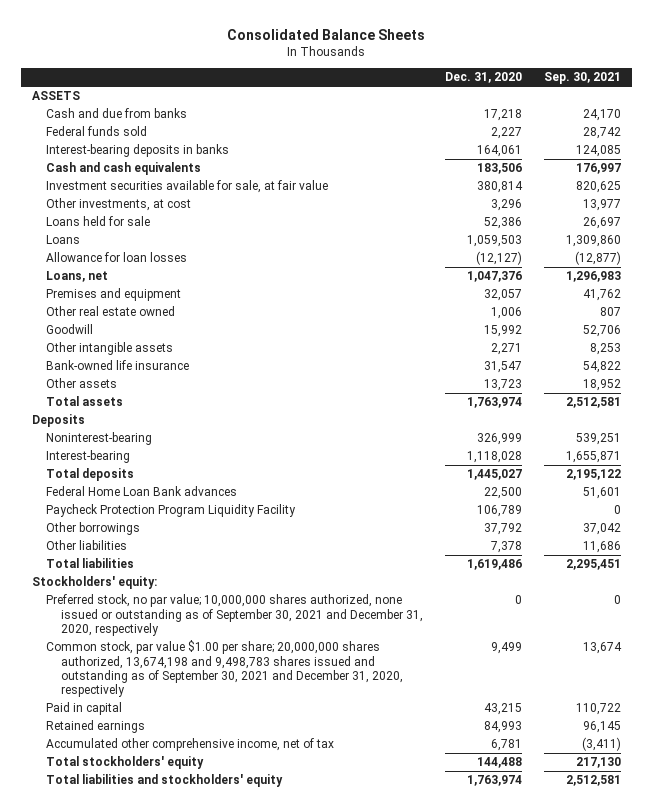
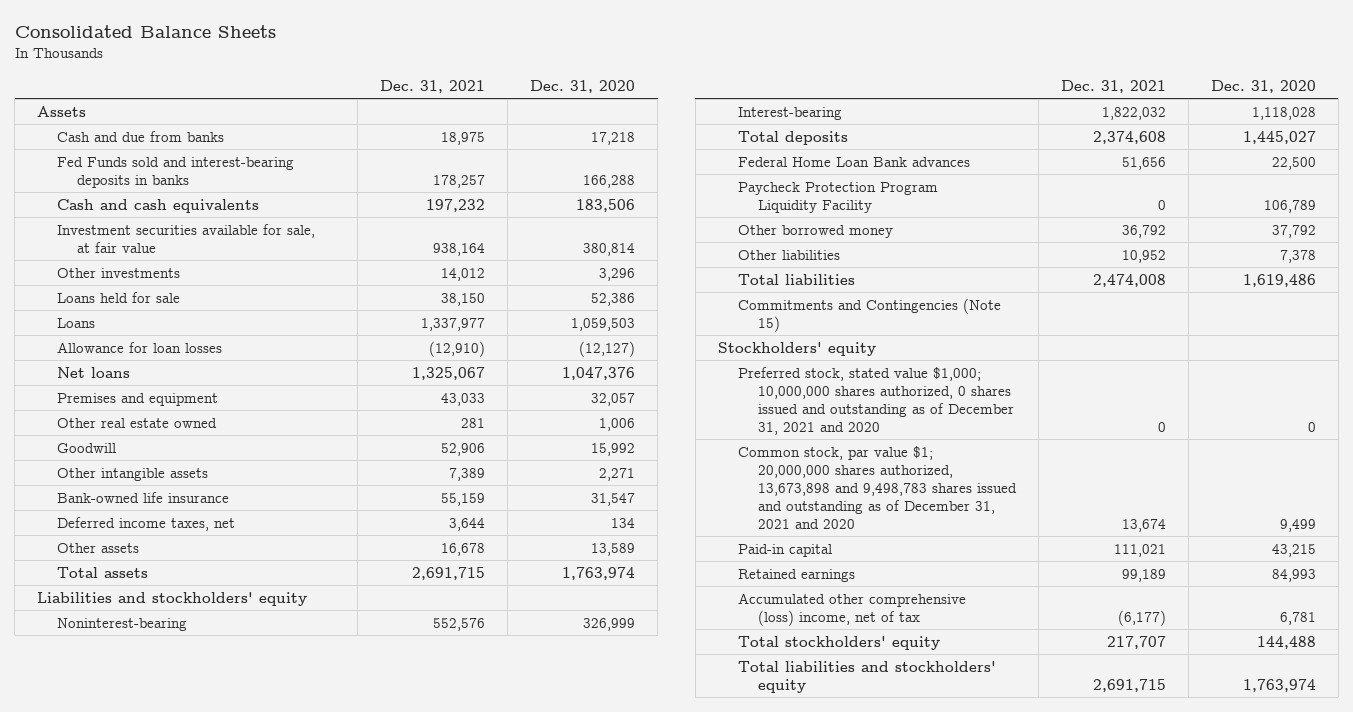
- | Dec. 31, 2020 | Sep. 30, 2021
+ | Dec. 31, 2021 | Dec. 31, 2020
- ASSETS
+ Assets
- Federal funds sold | 2,227 | 28,742
- Interest-bearing deposits in banks | 164,061 | 124,085
+ Fed Funds sold and interest-bearing deposits in banks | 178,257 | 166,288
- Other investments, at cost | 3,296 | 13,977
+ Other investments | 14,012 | 3,296
- Loans, net | 1,047,376 | 1,296,983
+ Net loans | 1,325,067 | 1,047,376
- Other assets | 13,723 | 18,952
+ Deferred income taxes, net | 3,644 | 134
+ Other assets | 16,678 | 13,589
- Deposits
+ Liabilities and stockholders' equity
- Other borrowings | 37,792 | 37,042
+ Other borrowed money | 36,792 | 37,792
- Stockholders' equity:
- Preferred stock, no par value; 10,000,000 shares authorized, none issued or outstanding as of September 30, 2021 and December 31, 2020, respectively | 0 | 0
- Common stock, par value $1.00 per share; 20,000,000 shares authorized, 13,674,198 and 9,498,783 shares issued and outstanding as of September 30, 2021 and December 31, 2020, respectively | 9,499 | 13,674
- Paid in capital | 43,215 | 110,722
+ Commitments and Contingencies (Note 15)
+ Stockholders' equity
+ Preferred stock, stated value $1,000; 10,000,000 shares authorized, 0 shares issued and outstanding as of December 31, 2021 and 2020 | 0 | 0
+ Common stock, par value $1; 20,000,000 shares authorized, 13,673,898 and 9,498,783 shares issued and outstanding as of December 31, 2021 and 2020 | 13,674 | 9,499
+ Paid-in capital | 111,021 | 43,215
- Accumulated other comprehensive income, net of tax | 6,781 | (3,411)
+ Accumulated other comprehensive (loss) income, net of tax | (6,177) | 6,781

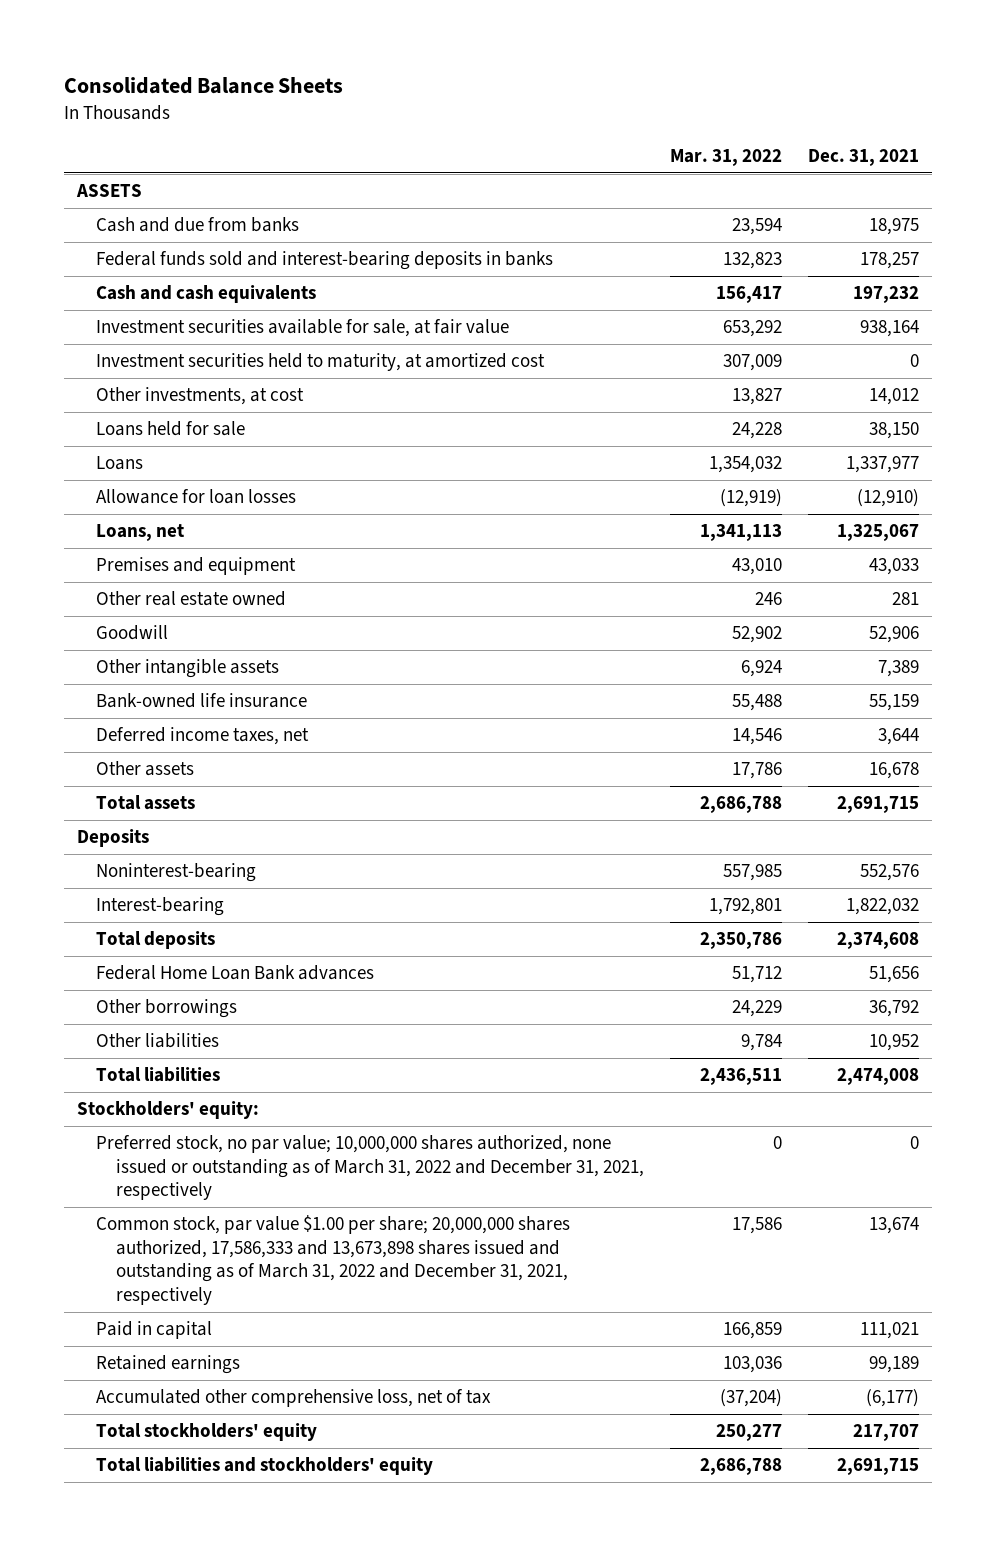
- | Dec. 31, 2021 | Dec. 31, 2020
+ | Mar. 31, 2022 | Dec. 31, 2021
- Assets
+ ASSETS
- Fed Funds sold and interest-bearing deposits in banks | 178,257 | 166,288
+ Federal funds sold and interest-bearing deposits in banks | 132,823 | 178,257
- Other investments | 14,012 | 3,296
+ Investment securities held to maturity, at amortized cost | 307,009 | 0
+ Other investments, at cost | 13,827 | 14,012
- Net loans | 1,325,067 | 1,047,376
+ Loans, net | 1,341,113 | 1,325,067
- Liabilities and stockholders' equity
+ Deposits
- Paycheck Protection Program Liquidity Facility | 0 | 106,789
- Other borrowed money | 36,792 | 37,792
+ Other borrowings | 24,229 | 36,792
- Commitments and Contingencies (Note 15)
- Stockholders' equity
- Preferred stock, stated value $1,000; 10,000,000 shares authorized, 0 shares issued and outstanding as of December 31, 2021 and 2020 | 0 | 0
- Common stock, par value $1; 20,000,000 shares authorized, 13,673,898 and 9,498,783 shares issued and outstanding as of December 31, 2021 and 2020 | 13,674 | 9,499
- Paid-in capital | 111,021 | 43,215
+ Stockholders' equity:
+ Preferred stock, no par value; 10,000,000 shares authorized, none issued or outstanding as of March 31, 2022 and December 31, 2021, respectively | 0 | 0
+ Common stock, par value $1.00 per share; 20,000,000 shares authorized, 17,586,333 and 13,673,898 shares issued and outstanding as of March 31, 2022 and December 31, 2021, respectively | 17,586 | 13,674
+ Paid in capital | 166,859 | 111,021
- Accumulated other comprehensive (loss) income, net of tax | (6,177) | 6,781
+ Accumulated other comprehensive loss, net of tax | (37,204) | (6,177)

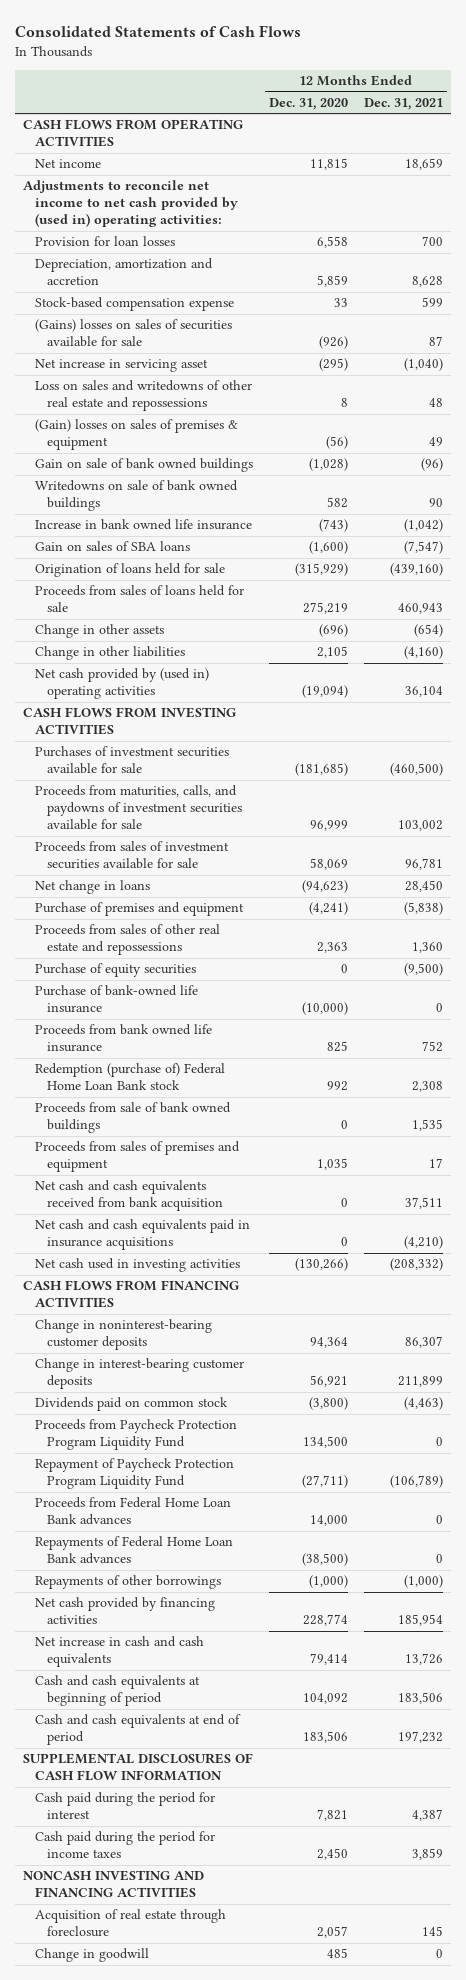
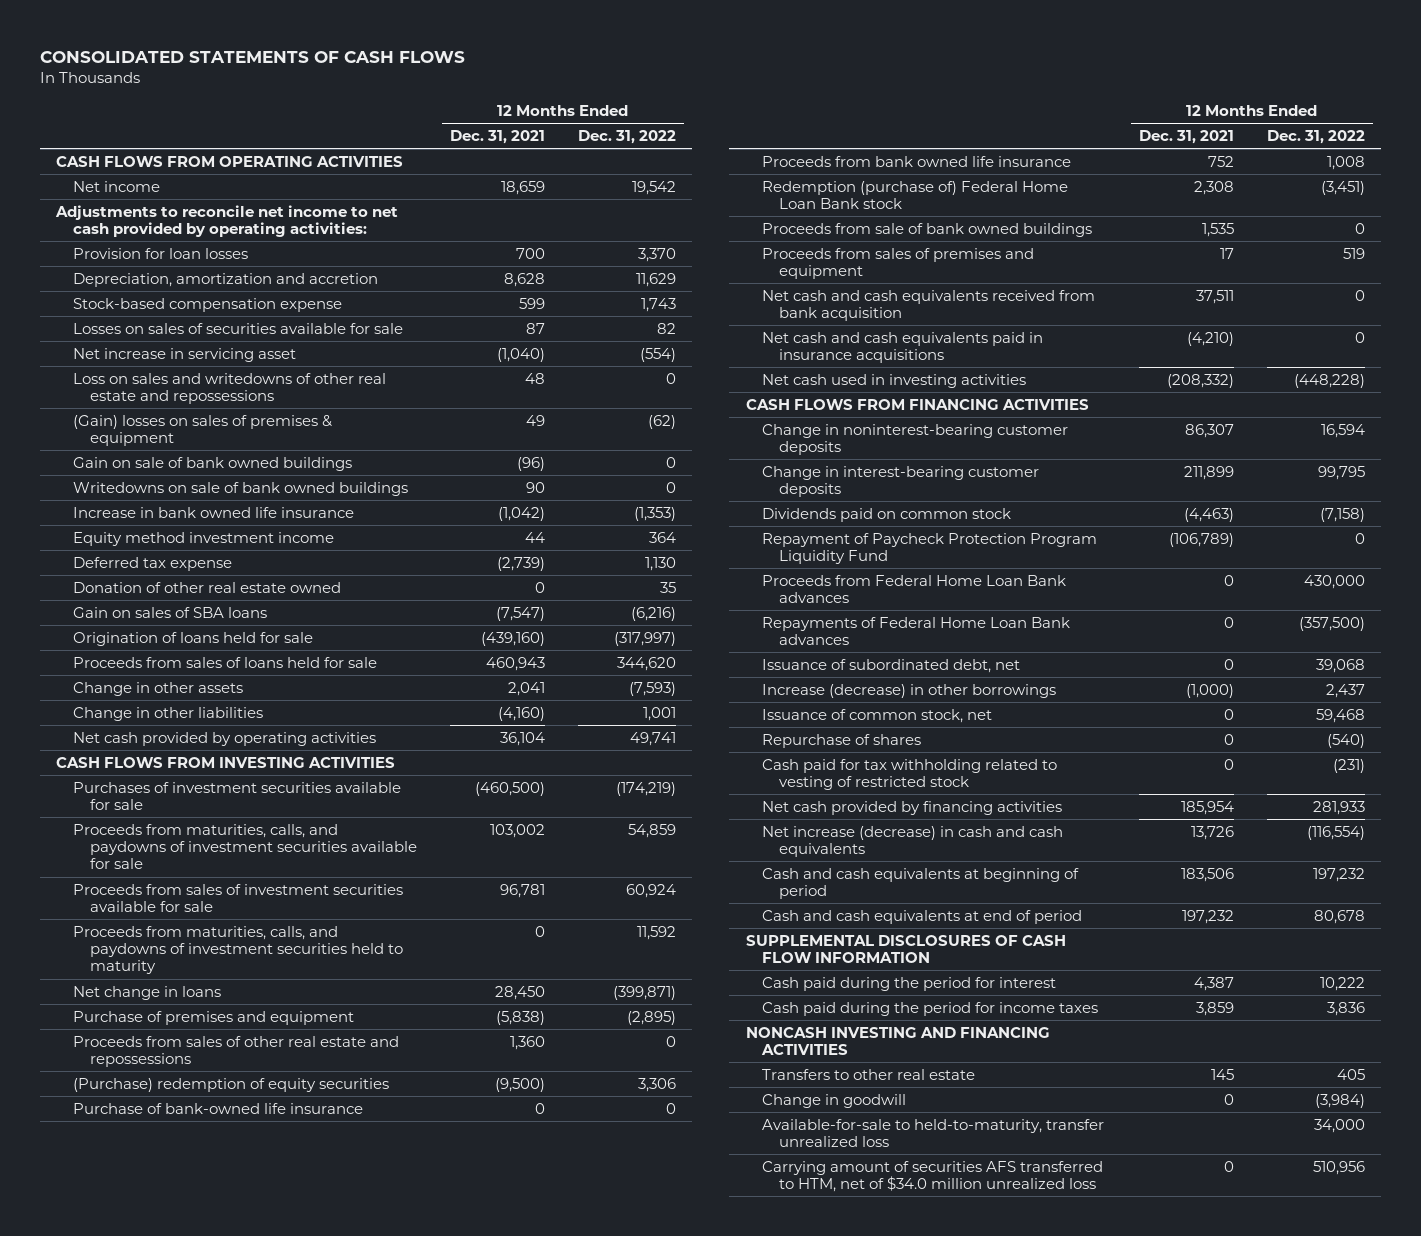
- Consolidated Statements of Cash Flows
+ CONSOLIDATED STATEMENTS OF CASH FLOWS
- | 12 Months Ended Dec. 31, 2020 | 12 Months Ended Dec. 31, 2021
+ | 12 Months Ended Dec. 31, 2021 | 12 Months Ended Dec. 31, 2022
- Adjustments to reconcile net income to net cash provided by (used in) operating activities:
+ Adjustments to reconcile net income to net cash provided by operating activities:
- (Gains) losses on sales of securities available for sale | (926) | 87
+ Losses on sales of securities available for sale | 87 | 82
+ Equity method investment income | 44 | 364
+ Deferred tax expense | (2,739) | 1,130
+ Donation of other real estate owned | 0 | 35
- Change in other assets | (696) | (654)
+ Change in other assets | 2,041 | (7,593)
- Net cash provided by (used in) operating activities | (19,094) | 36,104
+ Net cash provided by operating activities | 36,104 | 49,741
+ Proceeds from maturities, calls, and paydowns of investment securities held to maturity | 0 | 11,592
- Purchase of equity securities | 0 | (9,500)
+ (Purchase) redemption of equity securities | (9,500) | 3,306
- Proceeds from Paycheck Protection Program Liquidity Fund | 134,500 | 0
- Repayments of other borrowings | (1,000) | (1,000)
+ Issuance of subordinated debt, net | 0 | 39,068
+ Increase (decrease) in other borrowings | (1,000) | 2,437
+ Issuance of common stock, net | 0 | 59,468
+ Repurchase of shares | 0 | (540)
+ Cash paid for tax withholding related to vesting of restricted stock | 0 | (231)
- Net increase in cash and cash equivalents | 79,414 | 13,726
+ Net increase (decrease) in cash and cash equivalents | 13,726 | (116,554)
- Acquisition of real estate through foreclosure | 2,057 | 145
+ Transfers to other real estate | 145 | 405
+ Available-for-sale to held-to-maturity, transfer unrealized loss | | 34,000
+ Carrying amount of securities AFS transferred to HTM, net of $34.0 million unrealized loss | 0 | 510,956

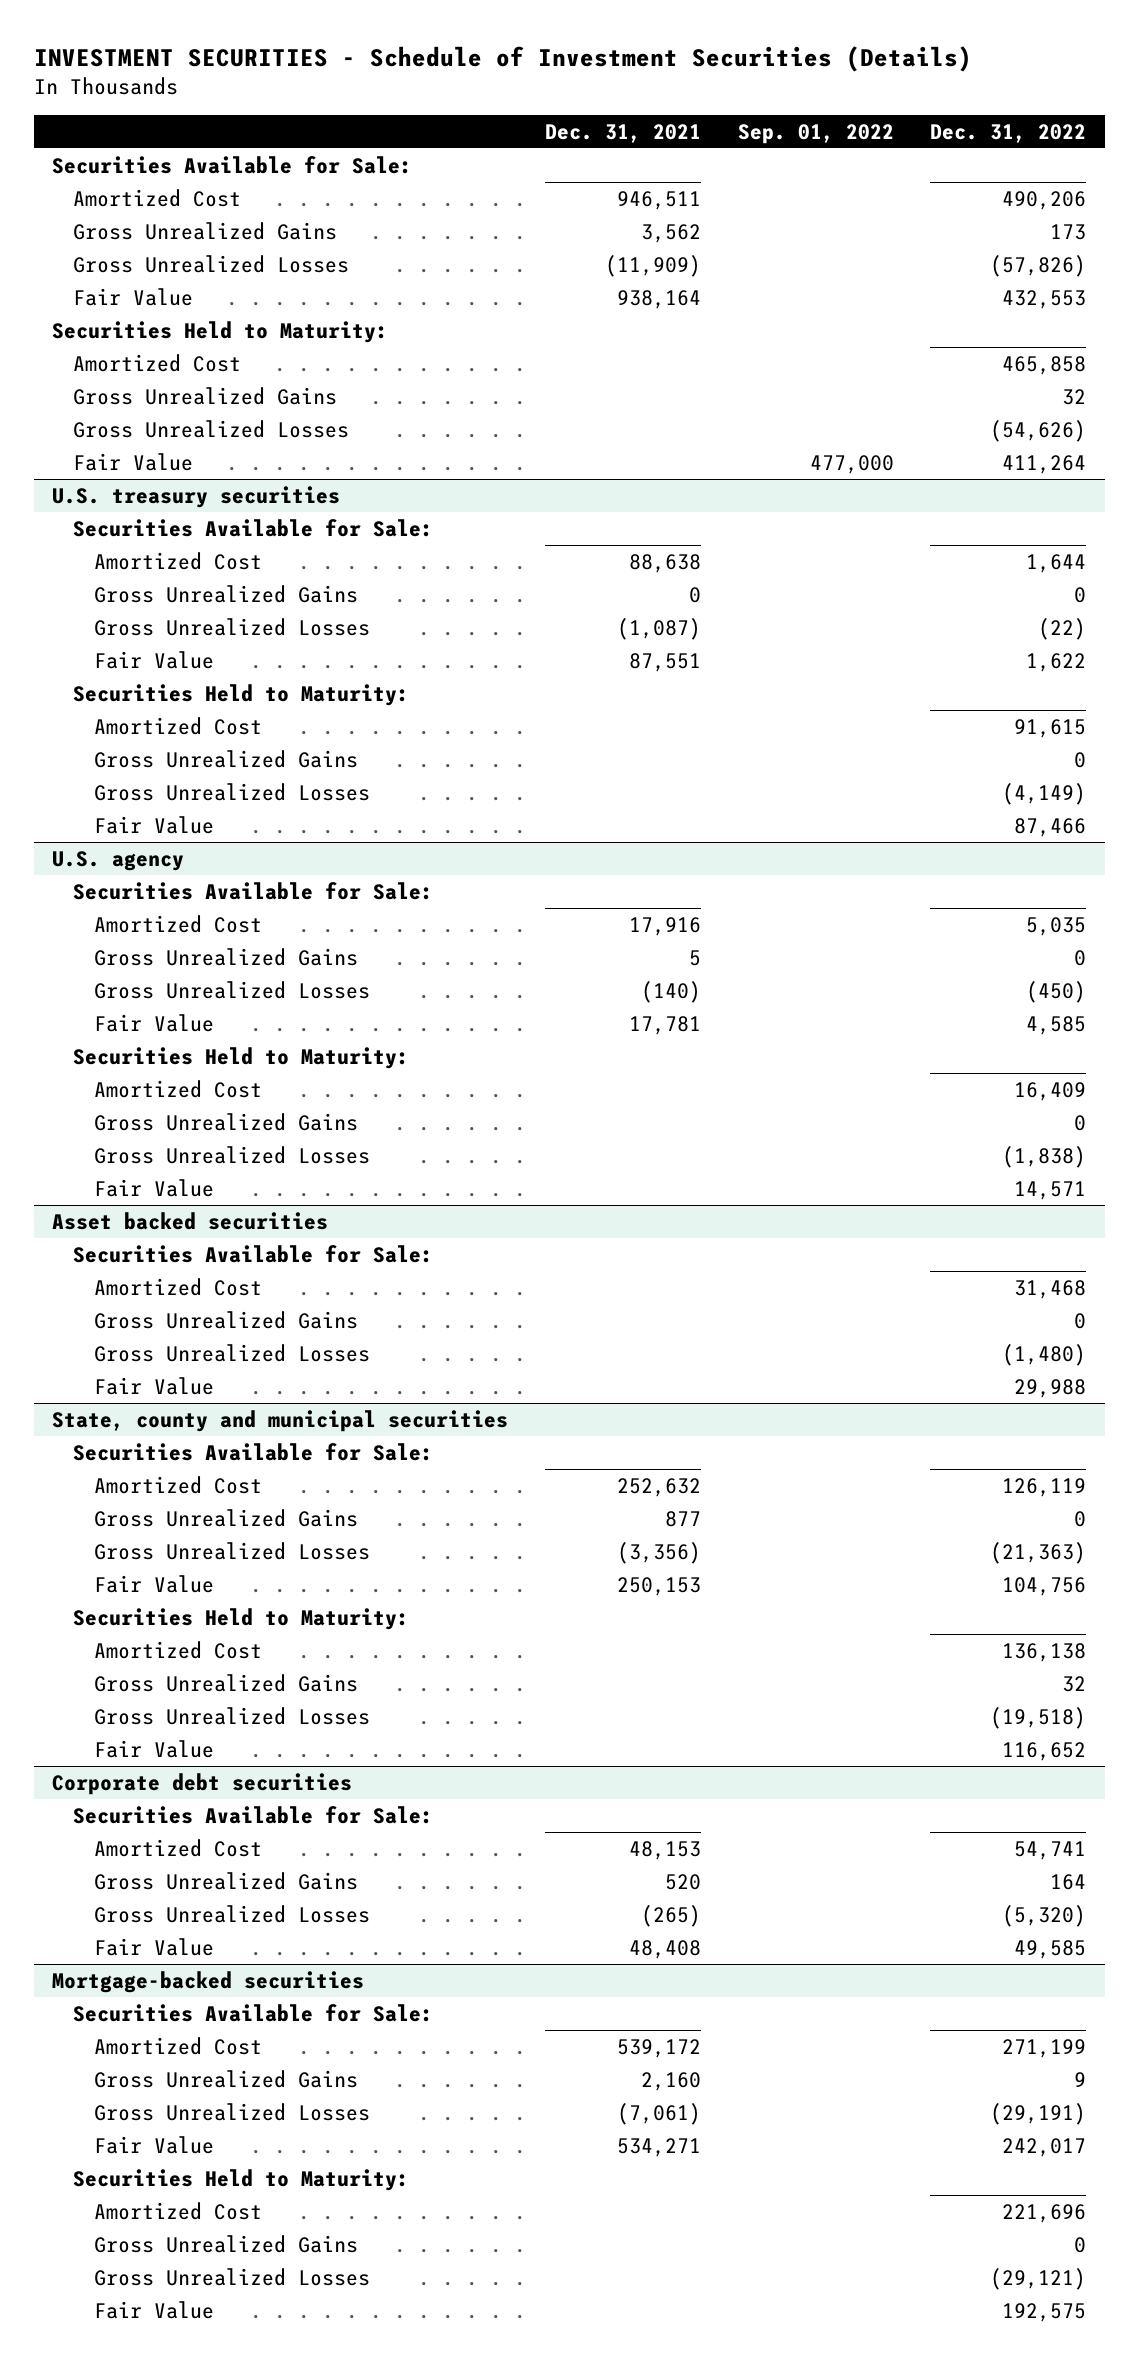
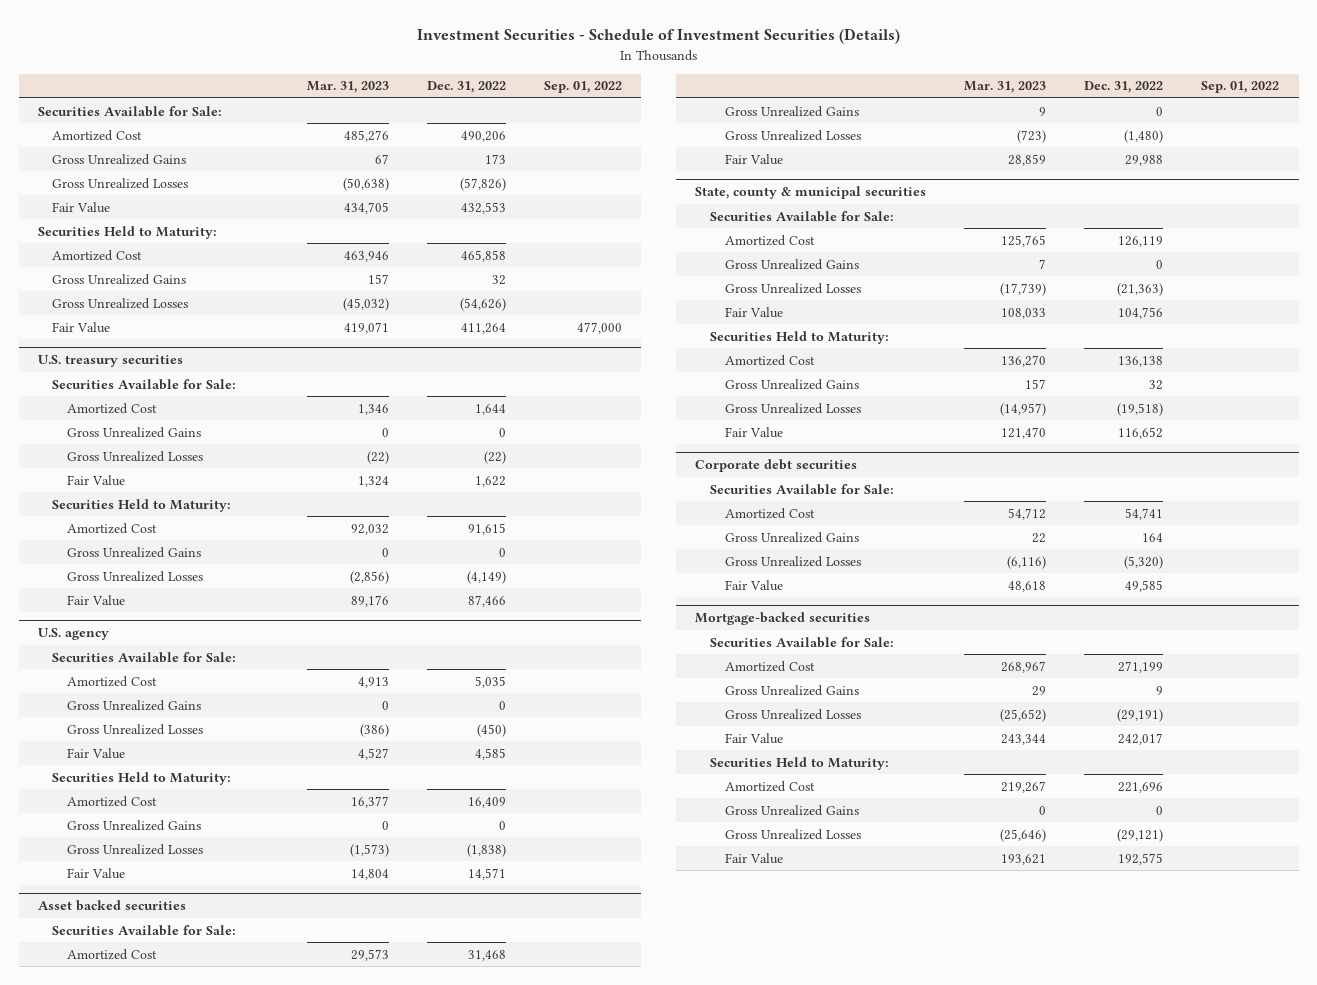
- INVESTMENT SECURITIES - Schedule of Investment Securities (Details)
+ Investment Securities - Schedule of Investment Securities (Details)
- | Dec. 31, 2021 | Sep. 01, 2022 | Dec. 31, 2022
+ | Mar. 31, 2023 | Dec. 31, 2022 | Sep. 01, 2022
- State, county and municipal securities
+ State, county & municipal securities

